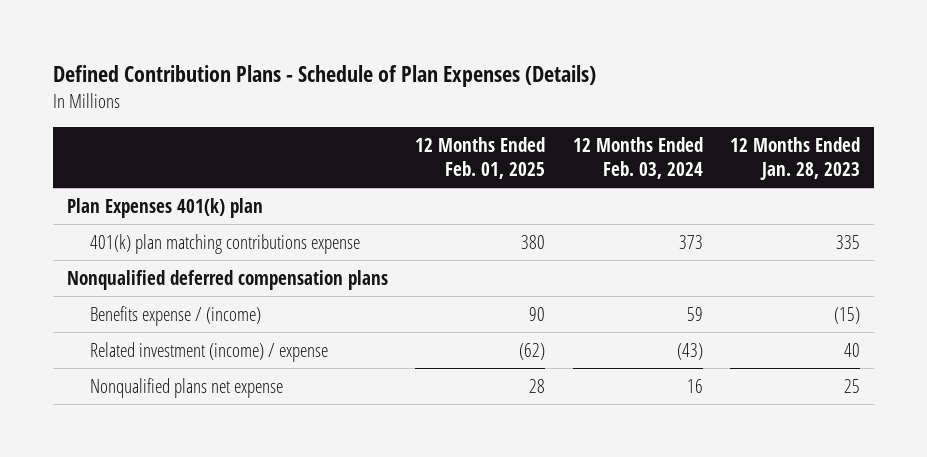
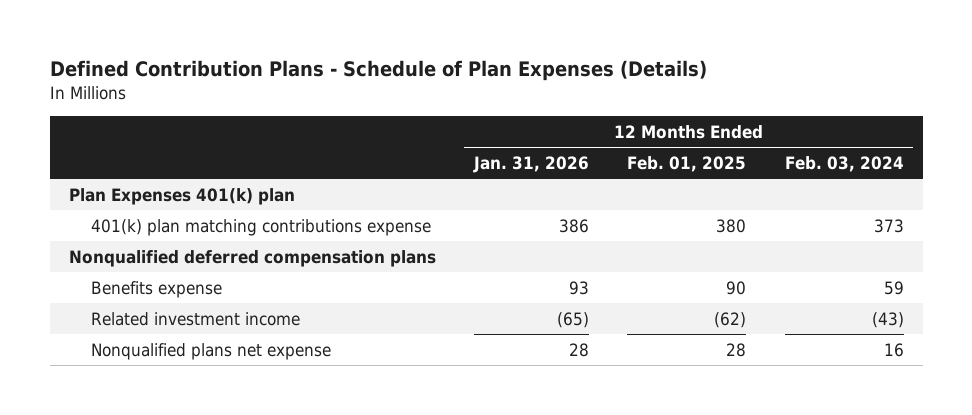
- | 12 Months Ended Feb. 01, 2025 | 12 Months Ended Feb. 03, 2024 | 12 Months Ended Jan. 28, 2023
+ | 12 Months Ended Jan. 31, 2026 | 12 Months Ended Feb. 01, 2025 | 12 Months Ended Feb. 03, 2024
- Benefits expense / (income) | 90 | 59 | (15)
- Related investment (income) / expense | (62) | (43) | 40
+ Benefits expense | 93 | 90 | 59
+ Related investment income | (65) | (62) | (43)

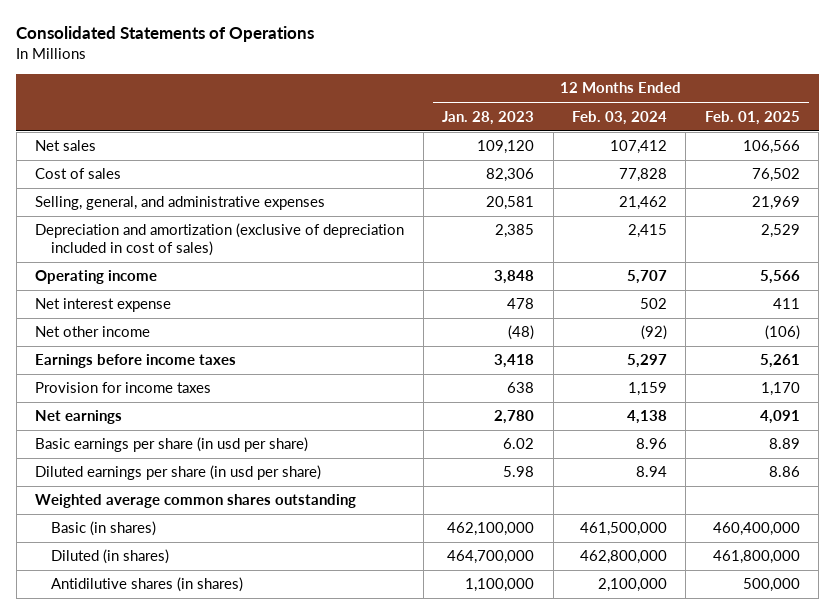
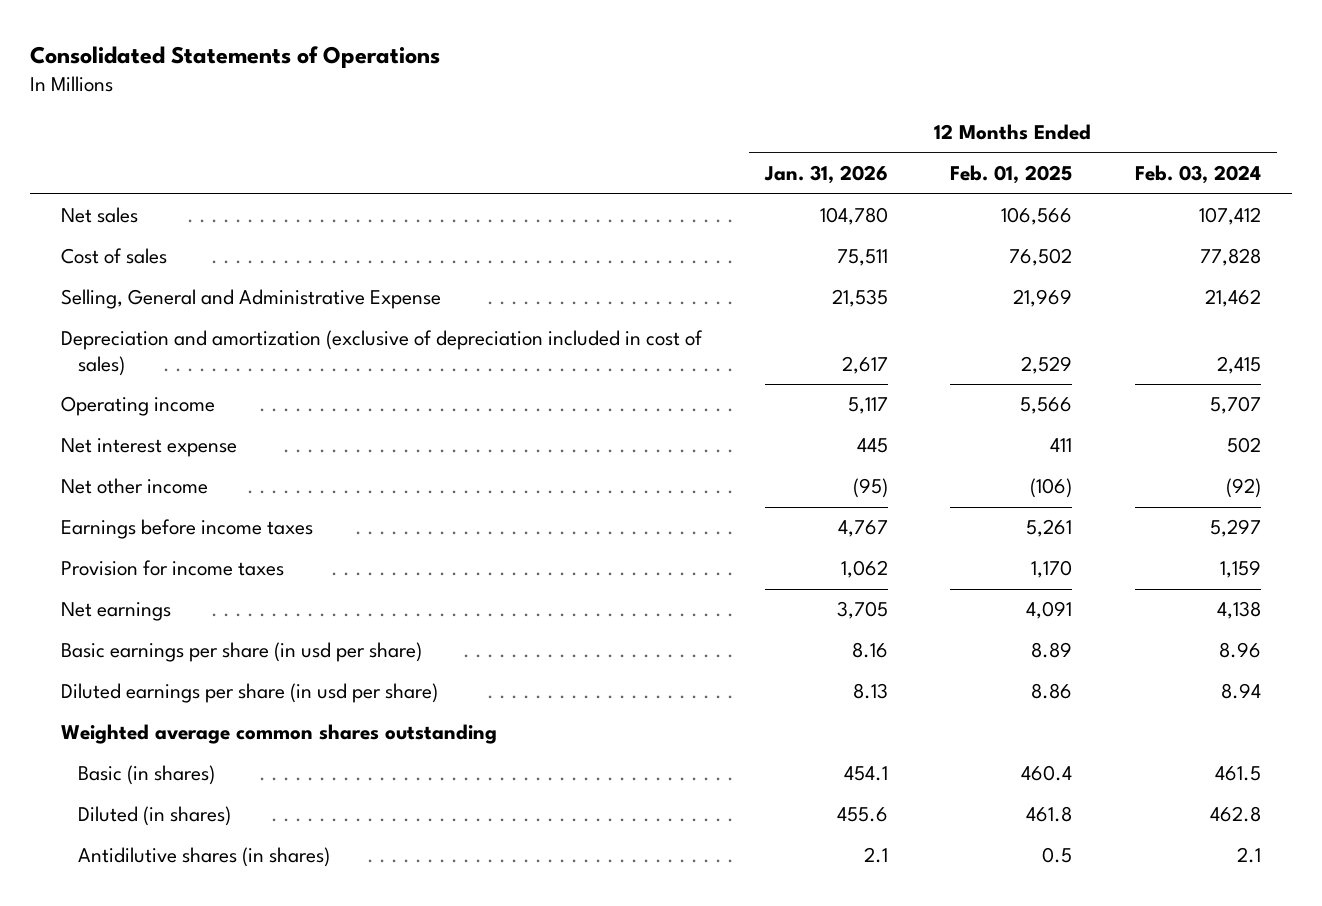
- | 12 Months Ended Jan. 28, 2023 | 12 Months Ended Feb. 03, 2024 | 12 Months Ended Feb. 01, 2025
+ | 12 Months Ended Jan. 31, 2026 | 12 Months Ended Feb. 01, 2025 | 12 Months Ended Feb. 03, 2024
- Selling, general, and administrative expenses | 20,581 | 21,462 | 21,969
+ Selling, General and Administrative Expense | 21,535 | 21,969 | 21,462
- Basic (in shares) | 462,100,000 | 461,500,000 | 460,400,000
- Diluted (in shares) | 464,700,000 | 462,800,000 | 461,800,000
- Antidilutive shares (in shares) | 1,100,000 | 2,100,000 | 500,000
+ Basic (in shares) | 454.1 | 460.4 | 461.5
+ Diluted (in shares) | 455.6 | 461.8 | 462.8
+ Antidilutive shares (in shares) | 2.1 | 0.5 | 2.1

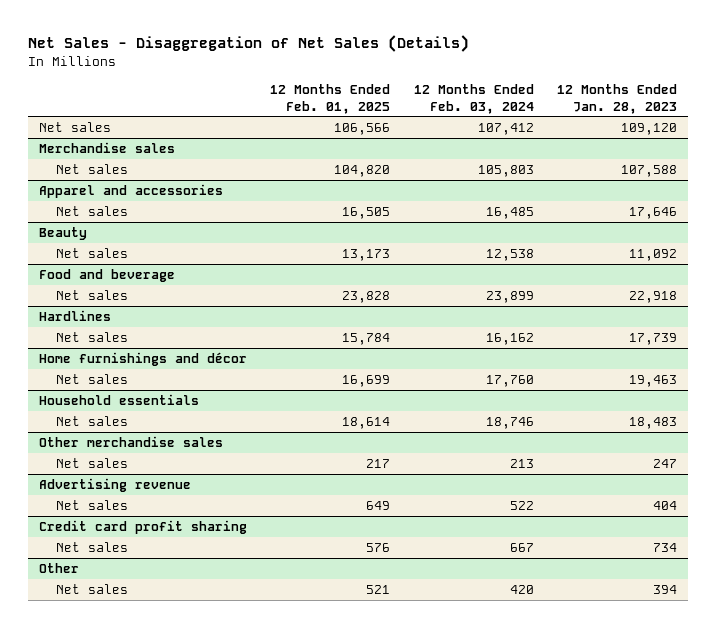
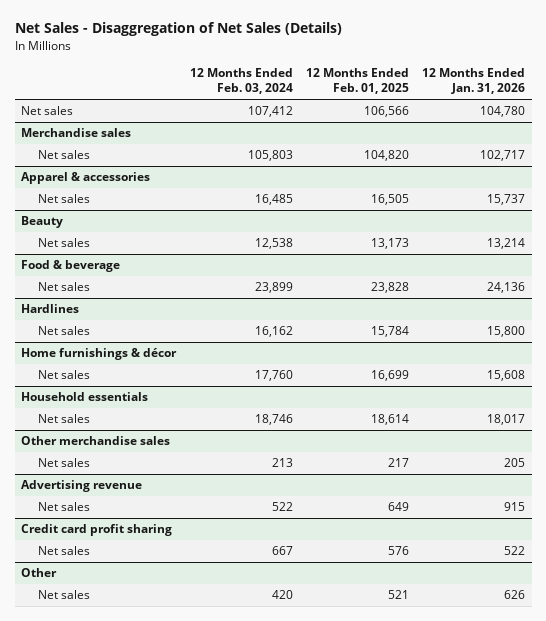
- | 12 Months Ended Feb. 01, 2025 | 12 Months Ended Feb. 03, 2024 | 12 Months Ended Jan. 28, 2023
+ | 12 Months Ended Feb. 03, 2024 | 12 Months Ended Feb. 01, 2025 | 12 Months Ended Jan. 31, 2026
- Apparel and accessories
+ Apparel & accessories
- Food and beverage
+ Food & beverage
- Home furnishings and décor
+ Home furnishings & décor

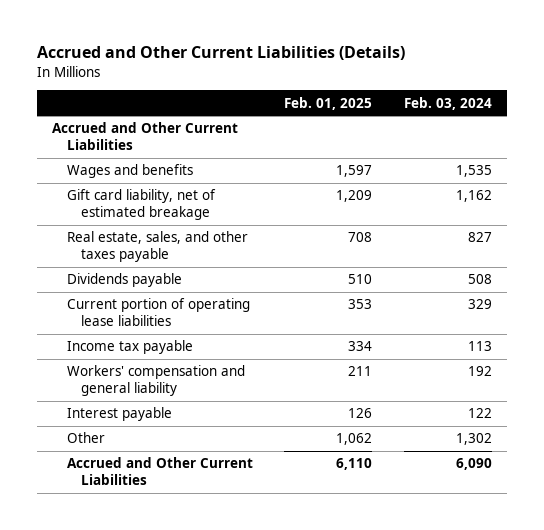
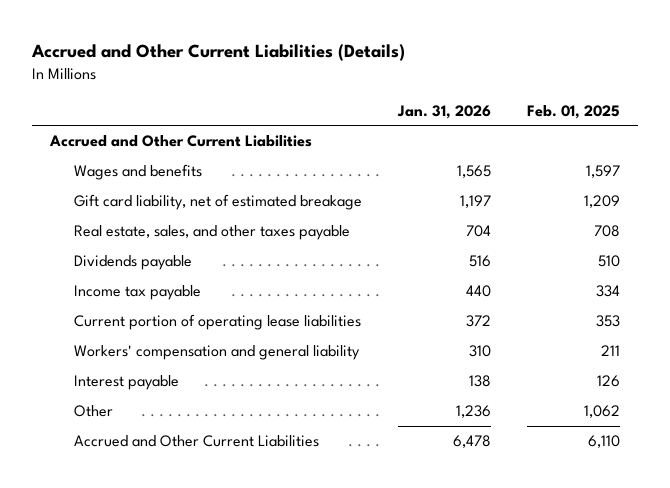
- | Feb. 01, 2025 | Feb. 03, 2024
+ | Jan. 31, 2026 | Feb. 01, 2025
moved down: Current portion of operating lease liabilities | 372 | 353

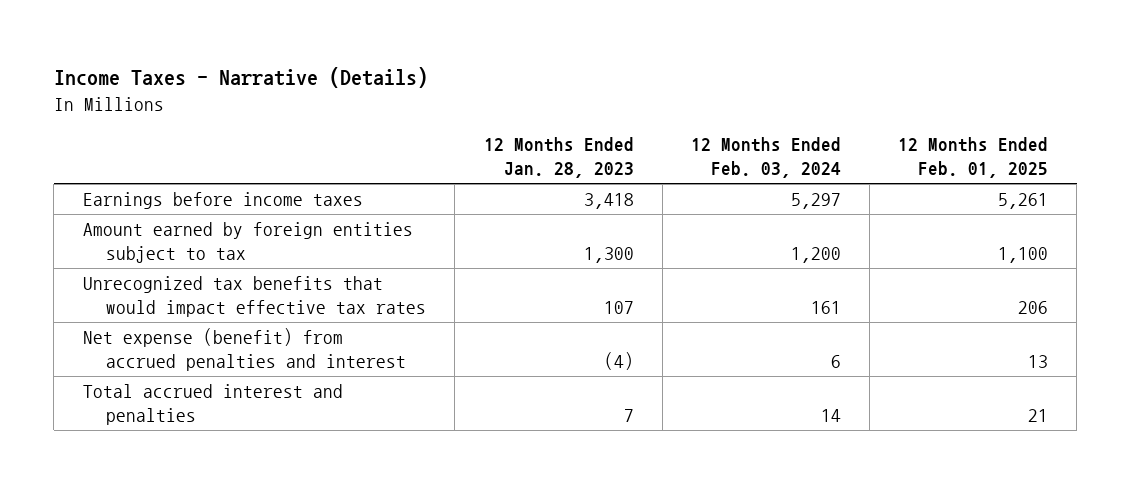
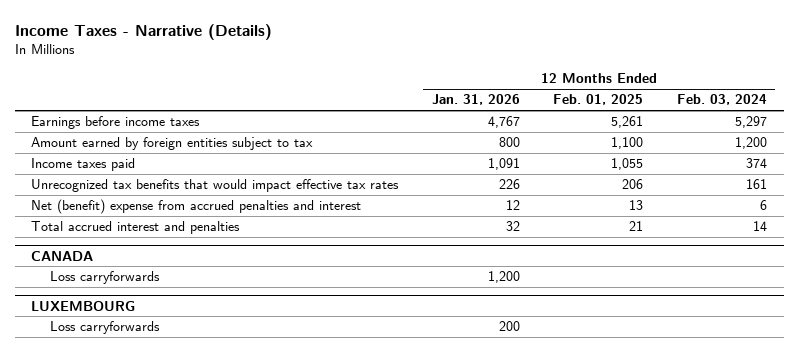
- | 12 Months Ended Jan. 28, 2023 | 12 Months Ended Feb. 03, 2024 | 12 Months Ended Feb. 01, 2025
+ | 12 Months Ended Jan. 31, 2026 | 12 Months Ended Feb. 01, 2025 | 12 Months Ended Feb. 03, 2024
+ Income taxes paid | 1,091 | 1,055 | 374
- Net expense (benefit) from accrued penalties and interest | (4) | 6 | 13
+ Net (benefit) expense from accrued penalties and interest | 12 | 13 | 6
+ CANADA
+ Loss carryforwards | 1,200 | |
+ LUXEMBOURG
+ Loss carryforwards | 200 | |

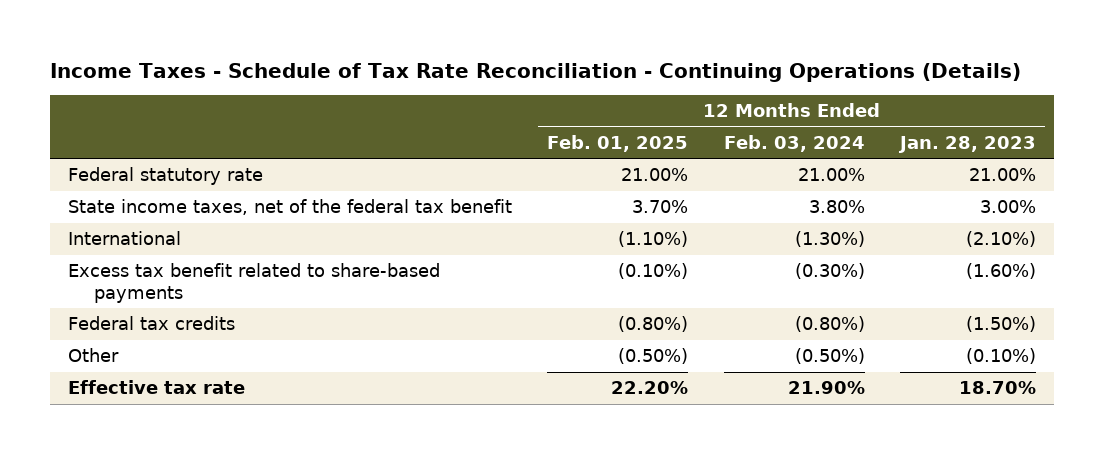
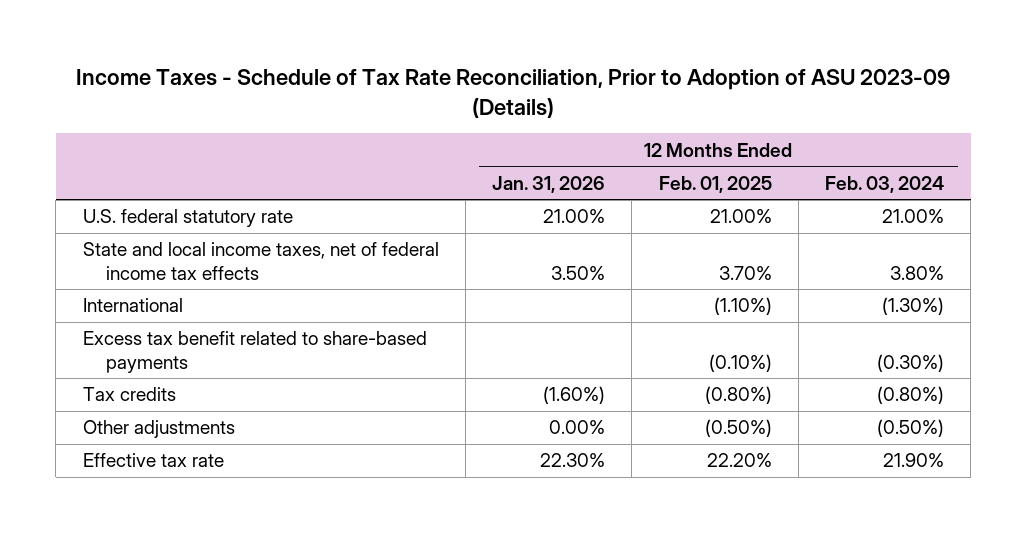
- Income Taxes - Schedule of Tax Rate Reconciliation - Continuing Operations (Details)
+ Income Taxes - Schedule of Tax Rate Reconciliation, Prior to Adoption of ASU 2023-09 (Details)
- | 12 Months Ended Feb. 01, 2025 | 12 Months Ended Feb. 03, 2024 | 12 Months Ended Jan. 28, 2023
+ | 12 Months Ended Jan. 31, 2026 | 12 Months Ended Feb. 01, 2025 | 12 Months Ended Feb. 03, 2024
- Federal statutory rate | 21.00% | 21.00% | 21.00%
- State income taxes, net of the federal tax benefit | 3.70% | 3.80% | 3.00%
+ U.S. federal statutory rate | 21.00% | 21.00% | 21.00%
+ State and local income taxes, net of federal income tax effects | 3.50% | 3.70% | 3.80%
- Federal tax credits | (0.80%) | (0.80%) | (1.50%)
- Other | (0.50%) | (0.50%) | (0.10%)
+ Tax credits | (1.60%) | (0.80%) | (0.80%)
+ Other adjustments | 0.00% | (0.50%) | (0.50%)

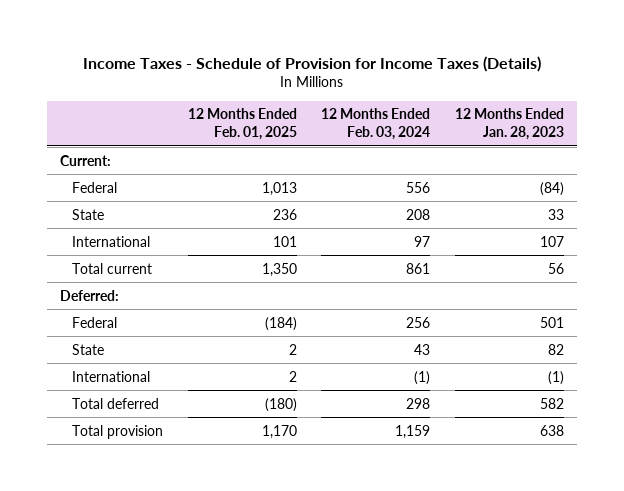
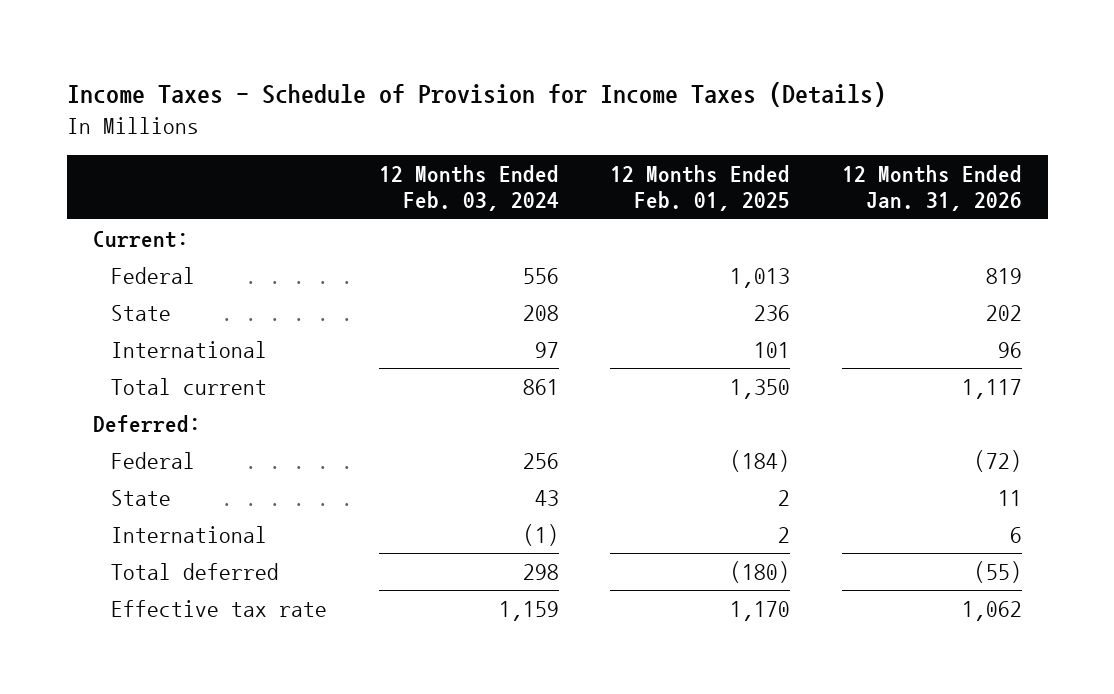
- | 12 Months Ended Feb. 01, 2025 | 12 Months Ended Feb. 03, 2024 | 12 Months Ended Jan. 28, 2023
+ | 12 Months Ended Feb. 03, 2024 | 12 Months Ended Feb. 01, 2025 | 12 Months Ended Jan. 31, 2026
- Total provision | 1,170 | 1,159 | 638
+ Effective tax rate | 1,159 | 1,170 | 1,062

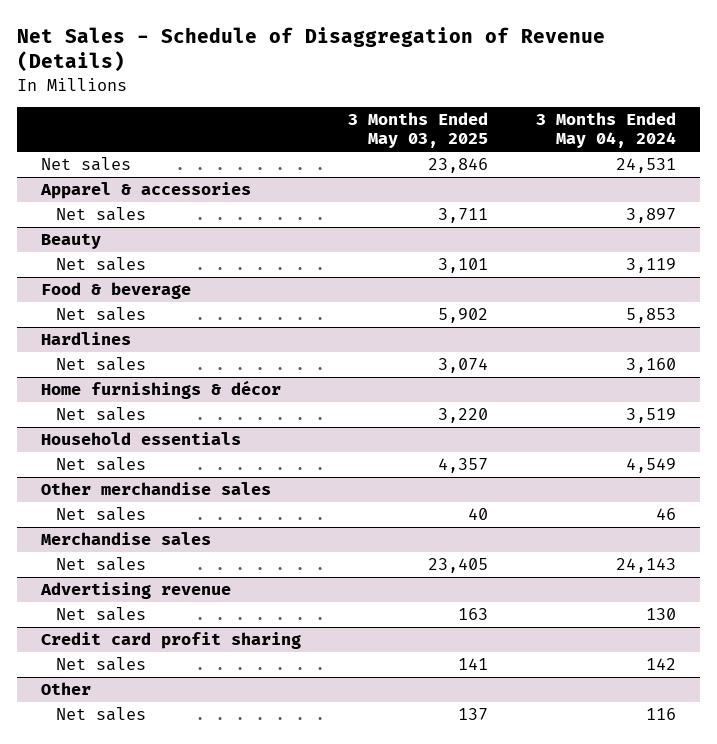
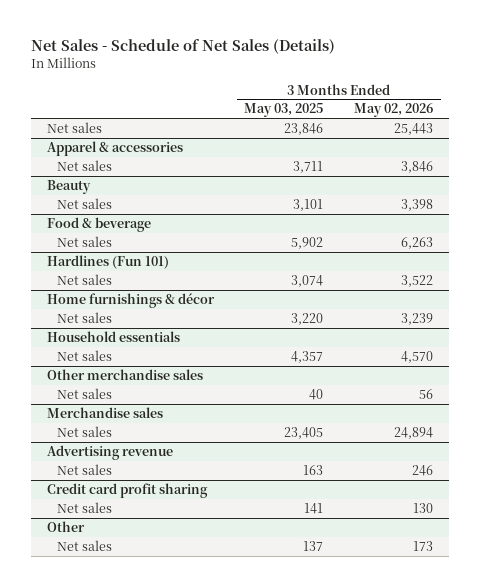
- Net Sales - Schedule of Disaggregation of Revenue (Details)
+ Net Sales - Schedule of Net Sales (Details)
- | 3 Months Ended May 03, 2025 | 3 Months Ended May 04, 2024
+ | 3 Months Ended May 03, 2025 | 3 Months Ended May 02, 2026
- Hardlines
+ Hardlines (Fun 101)

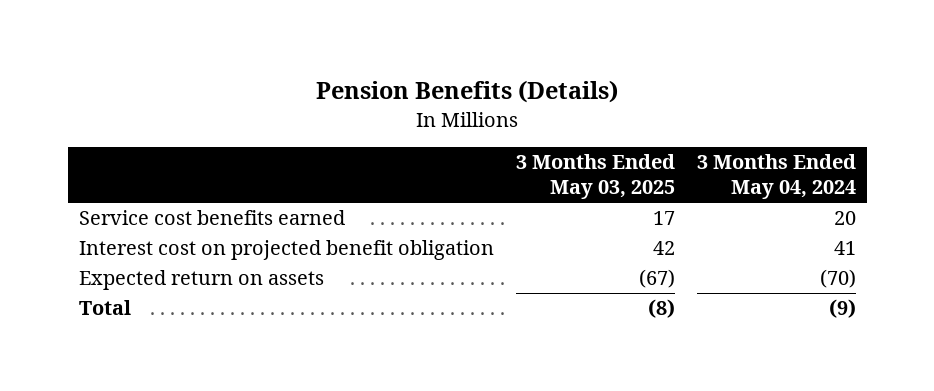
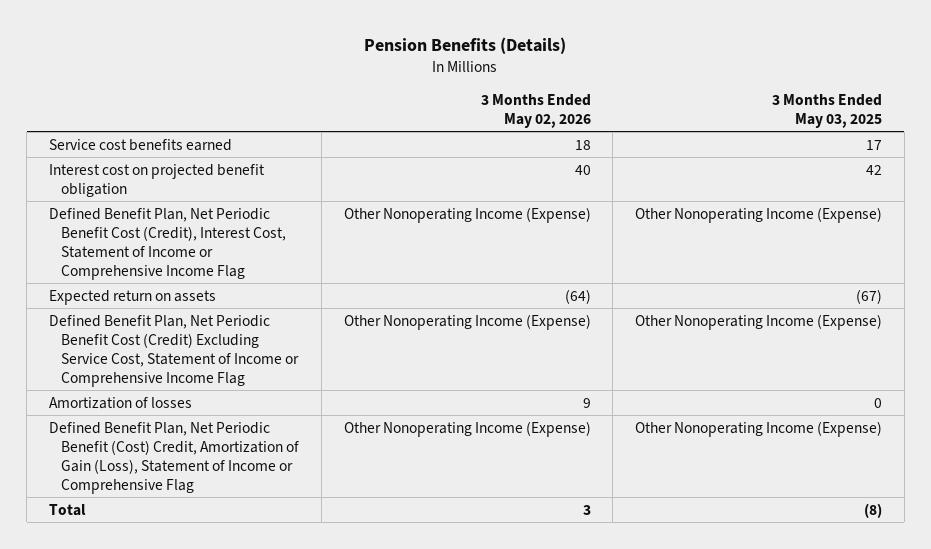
- | 3 Months Ended May 03, 2025 | 3 Months Ended May 04, 2024
+ | 3 Months Ended May 02, 2026 | 3 Months Ended May 03, 2025
+ Defined Benefit Plan, Net Periodic Benefit Cost (Credit), Interest Cost, Statement of Income or Comprehensive Income Flag | Other Nonoperating Income (Expense) | Other Nonoperating Income (Expense)
+ Defined Benefit Plan, Net Periodic Benefit Cost (Credit) Excluding Service Cost, Statement of Income or Comprehensive Income Flag | Other Nonoperating Income (Expense) | Other Nonoperating Income (Expense)
+ Amortization of losses | 9 | 0
+ Defined Benefit Plan, Net Periodic Benefit (Cost) Credit, Amortization of Gain (Loss), Statement of Income or Comprehensive Flag | Other Nonoperating Income (Expense) | Other Nonoperating Income (Expense)

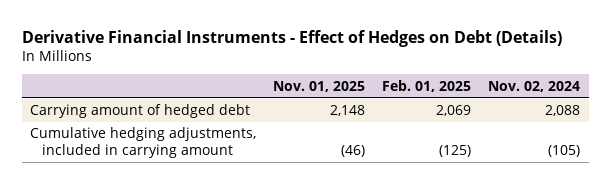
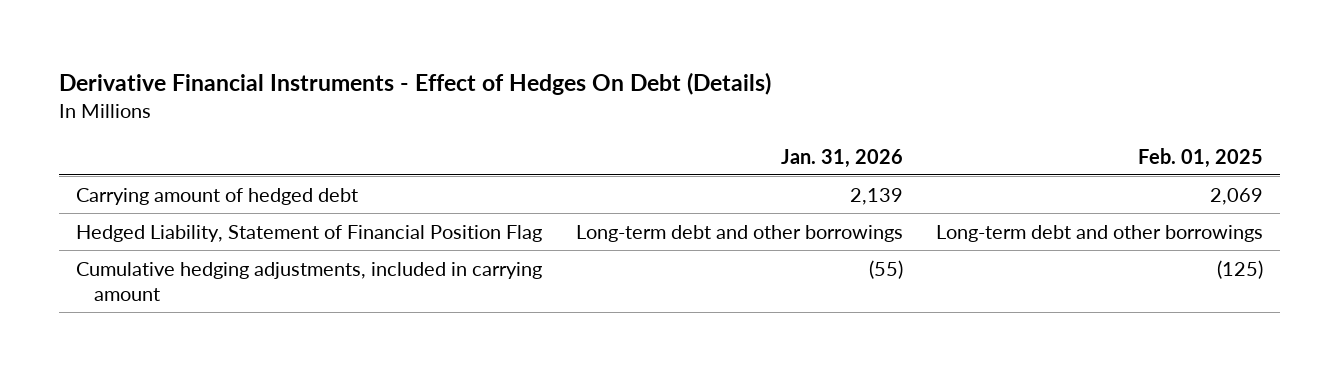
- Derivative Financial Instruments - Effect of Hedges on Debt (Details)
+ Derivative Financial Instruments - Effect of Hedges On Debt (Details)
- | Nov. 01, 2025 | Feb. 01, 2025 | Nov. 02, 2024
+ | Jan. 31, 2026 | Feb. 01, 2025
+ Hedged Liability, Statement of Financial Position Flag | Long-term debt and other borrowings | Long-term debt and other borrowings

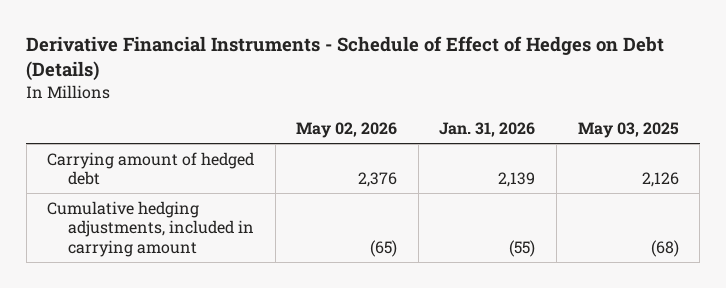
- Derivative Financial Instruments - Effect of Hedges On Debt (Details)
+ Derivative Financial Instruments - Schedule of Effect of Hedges on Debt (Details)
- | Jan. 31, 2026 | Feb. 01, 2025
+ | May 02, 2026 | Jan. 31, 2026 | May 03, 2025
- Hedged Liability, Statement of Financial Position Flag | Long-term debt and other borrowings | Long-term debt and other borrowings

